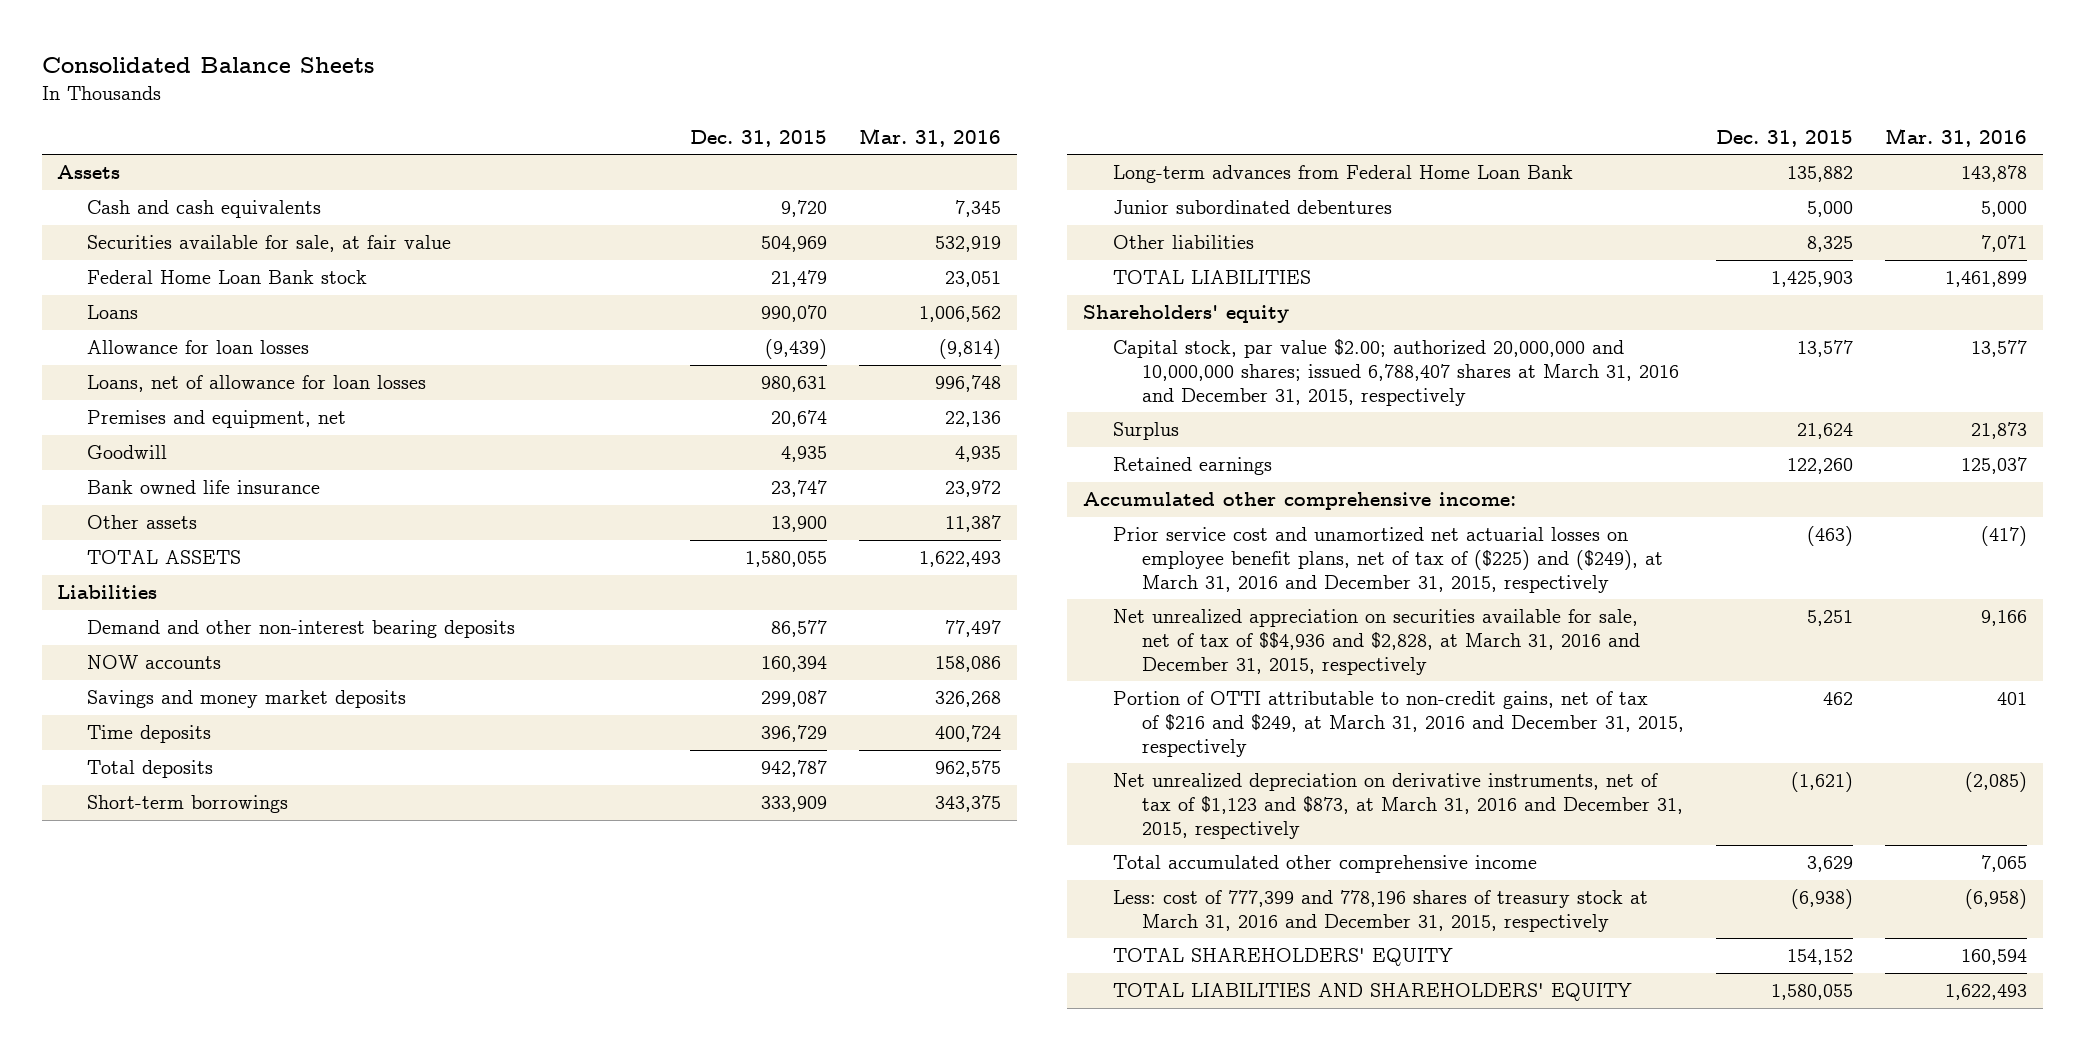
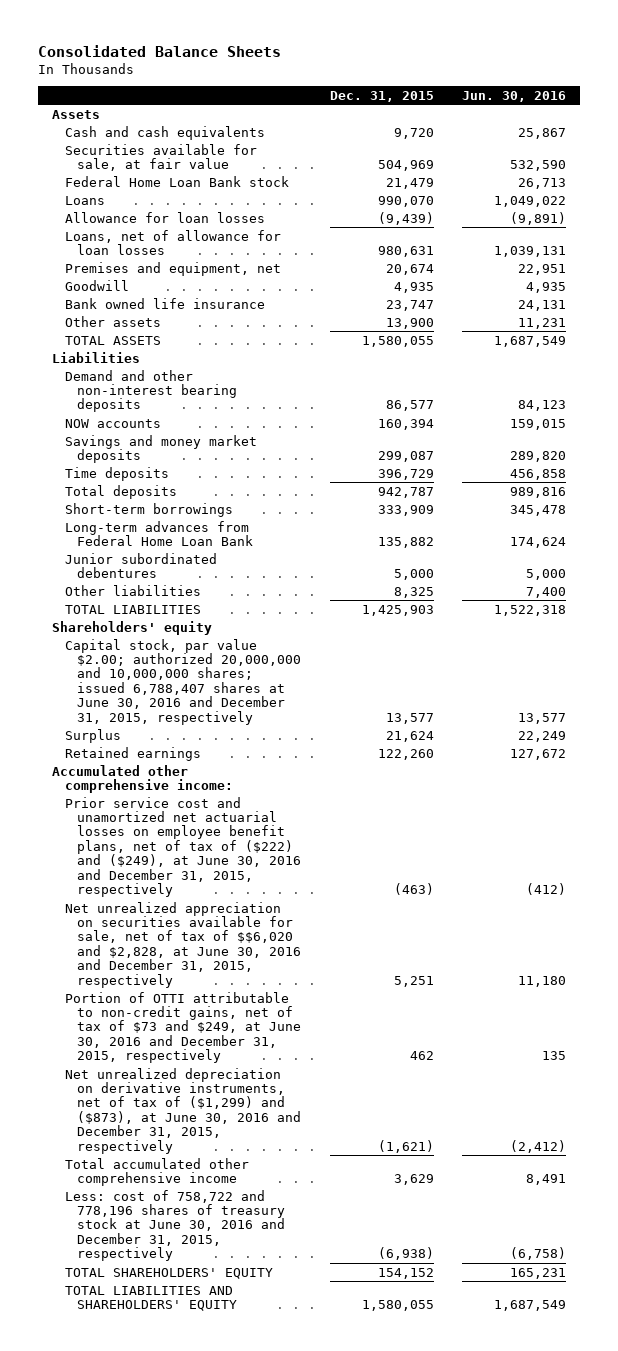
- | Dec. 31, 2015 | Mar. 31, 2016
+ | Dec. 31, 2015 | Jun. 30, 2016
- Capital stock, par value $2.00; authorized 20,000,000 and 10,000,000 shares; issued 6,788,407 shares at March 31, 2016 and December 31, 2015, respectively | 13,577 | 13,577
+ Capital stock, par value $2.00; authorized 20,000,000 and 10,000,000 shares; issued 6,788,407 shares at June 30, 2016 and December 31, 2015, respectively | 13,577 | 13,577
- Prior service cost and unamortized net actuarial losses on employee benefit plans, net of tax of ($225) and ($249), at March 31, 2016 and December 31, 2015, respectively | (463) | (417)
- Net unrealized appreciation on securities available for sale, net of tax of $$4,936 and $2,828, at March 31, 2016 and December 31, 2015, respectively | 5,251 | 9,166
- Portion of OTTI attributable to non-credit gains, net of tax of $216 and $249, at March 31, 2016 and December 31, 2015, respectively | 462 | 401
- Net unrealized depreciation on derivative instruments, net of tax of $1,123 and $873, at March 31, 2016 and December 31, 2015, respectively | (1,621) | (2,085)
+ Prior service cost and unamortized net actuarial losses on employee benefit plans, net of tax of ($222) and ($249), at June 30, 2016 and December 31, 2015, respectively | (463) | (412)
+ Net unrealized appreciation on securities available for sale, net of tax of $$6,020 and $2,828, at June 30, 2016 and December 31, 2015, respectively | 5,251 | 11,180
+ Portion of OTTI attributable to non-credit gains, net of tax of $73 and $249, at June 30, 2016 and December 31, 2015, respectively | 462 | 135
+ Net unrealized depreciation on derivative instruments, net of tax of ($1,299) and ($873), at June 30, 2016 and December 31, 2015, respectively | (1,621) | (2,412)
- Less: cost of 777,399 and 778,196 shares of treasury stock at March 31, 2016 and December 31, 2015, respectively | (6,938) | (6,958)
+ Less: cost of 758,722 and 778,196 shares of treasury stock at June 30, 2016 and December 31, 2015, respectively | (6,938) | (6,758)

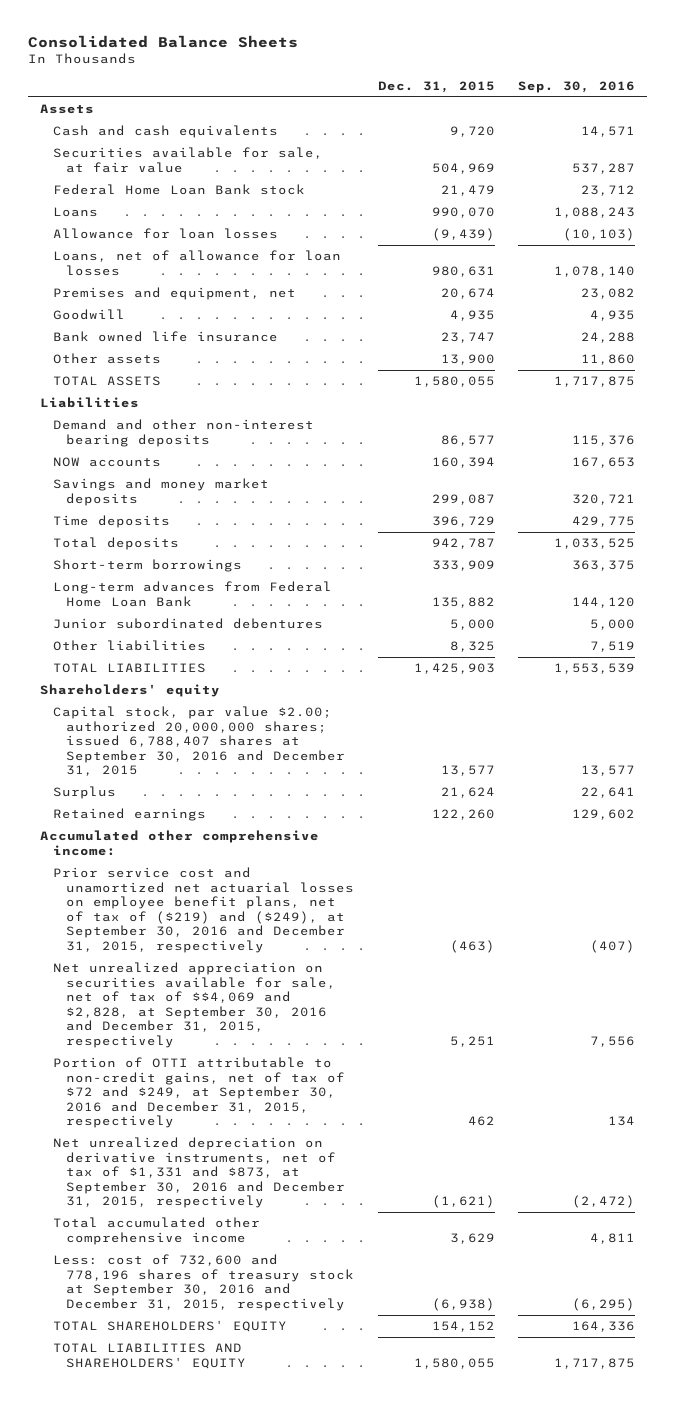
- | Dec. 31, 2015 | Jun. 30, 2016
+ | Dec. 31, 2015 | Sep. 30, 2016
- Capital stock, par value $2.00; authorized 20,000,000 and 10,000,000 shares; issued 6,788,407 shares at June 30, 2016 and December 31, 2015, respectively | 13,577 | 13,577
+ Capital stock, par value $2.00; authorized 20,000,000 shares; issued 6,788,407 shares at September 30, 2016 and December 31, 2015 | 13,577 | 13,577
- Prior service cost and unamortized net actuarial losses on employee benefit plans, net of tax of ($222) and ($249), at June 30, 2016 and December 31, 2015, respectively | (463) | (412)
- Net unrealized appreciation on securities available for sale, net of tax of $$6,020 and $2,828, at June 30, 2016 and December 31, 2015, respectively | 5,251 | 11,180
- Portion of OTTI attributable to non-credit gains, net of tax of $73 and $249, at June 30, 2016 and December 31, 2015, respectively | 462 | 135
- Net unrealized depreciation on derivative instruments, net of tax of ($1,299) and ($873), at June 30, 2016 and December 31, 2015, respectively | (1,621) | (2,412)
+ Prior service cost and unamortized net actuarial losses on employee benefit plans, net of tax of ($219) and ($249), at September 30, 2016 and December 31, 2015, respectively | (463) | (407)
+ Net unrealized appreciation on securities available for sale, net of tax of $$4,069 and $2,828, at September 30, 2016 and December 31, 2015, respectively | 5,251 | 7,556
+ Portion of OTTI attributable to non-credit gains, net of tax of $72 and $249, at September 30, 2016 and December 31, 2015, respectively | 462 | 134
+ Net unrealized depreciation on derivative instruments, net of tax of $1,331 and $873, at September 30, 2016 and December 31, 2015, respectively | (1,621) | (2,472)
- Less: cost of 758,722 and 778,196 shares of treasury stock at June 30, 2016 and December 31, 2015, respectively | (6,938) | (6,758)
+ Less: cost of 732,600 and 778,196 shares of treasury stock at September 30, 2016 and December 31, 2015, respectively | (6,938) | (6,295)

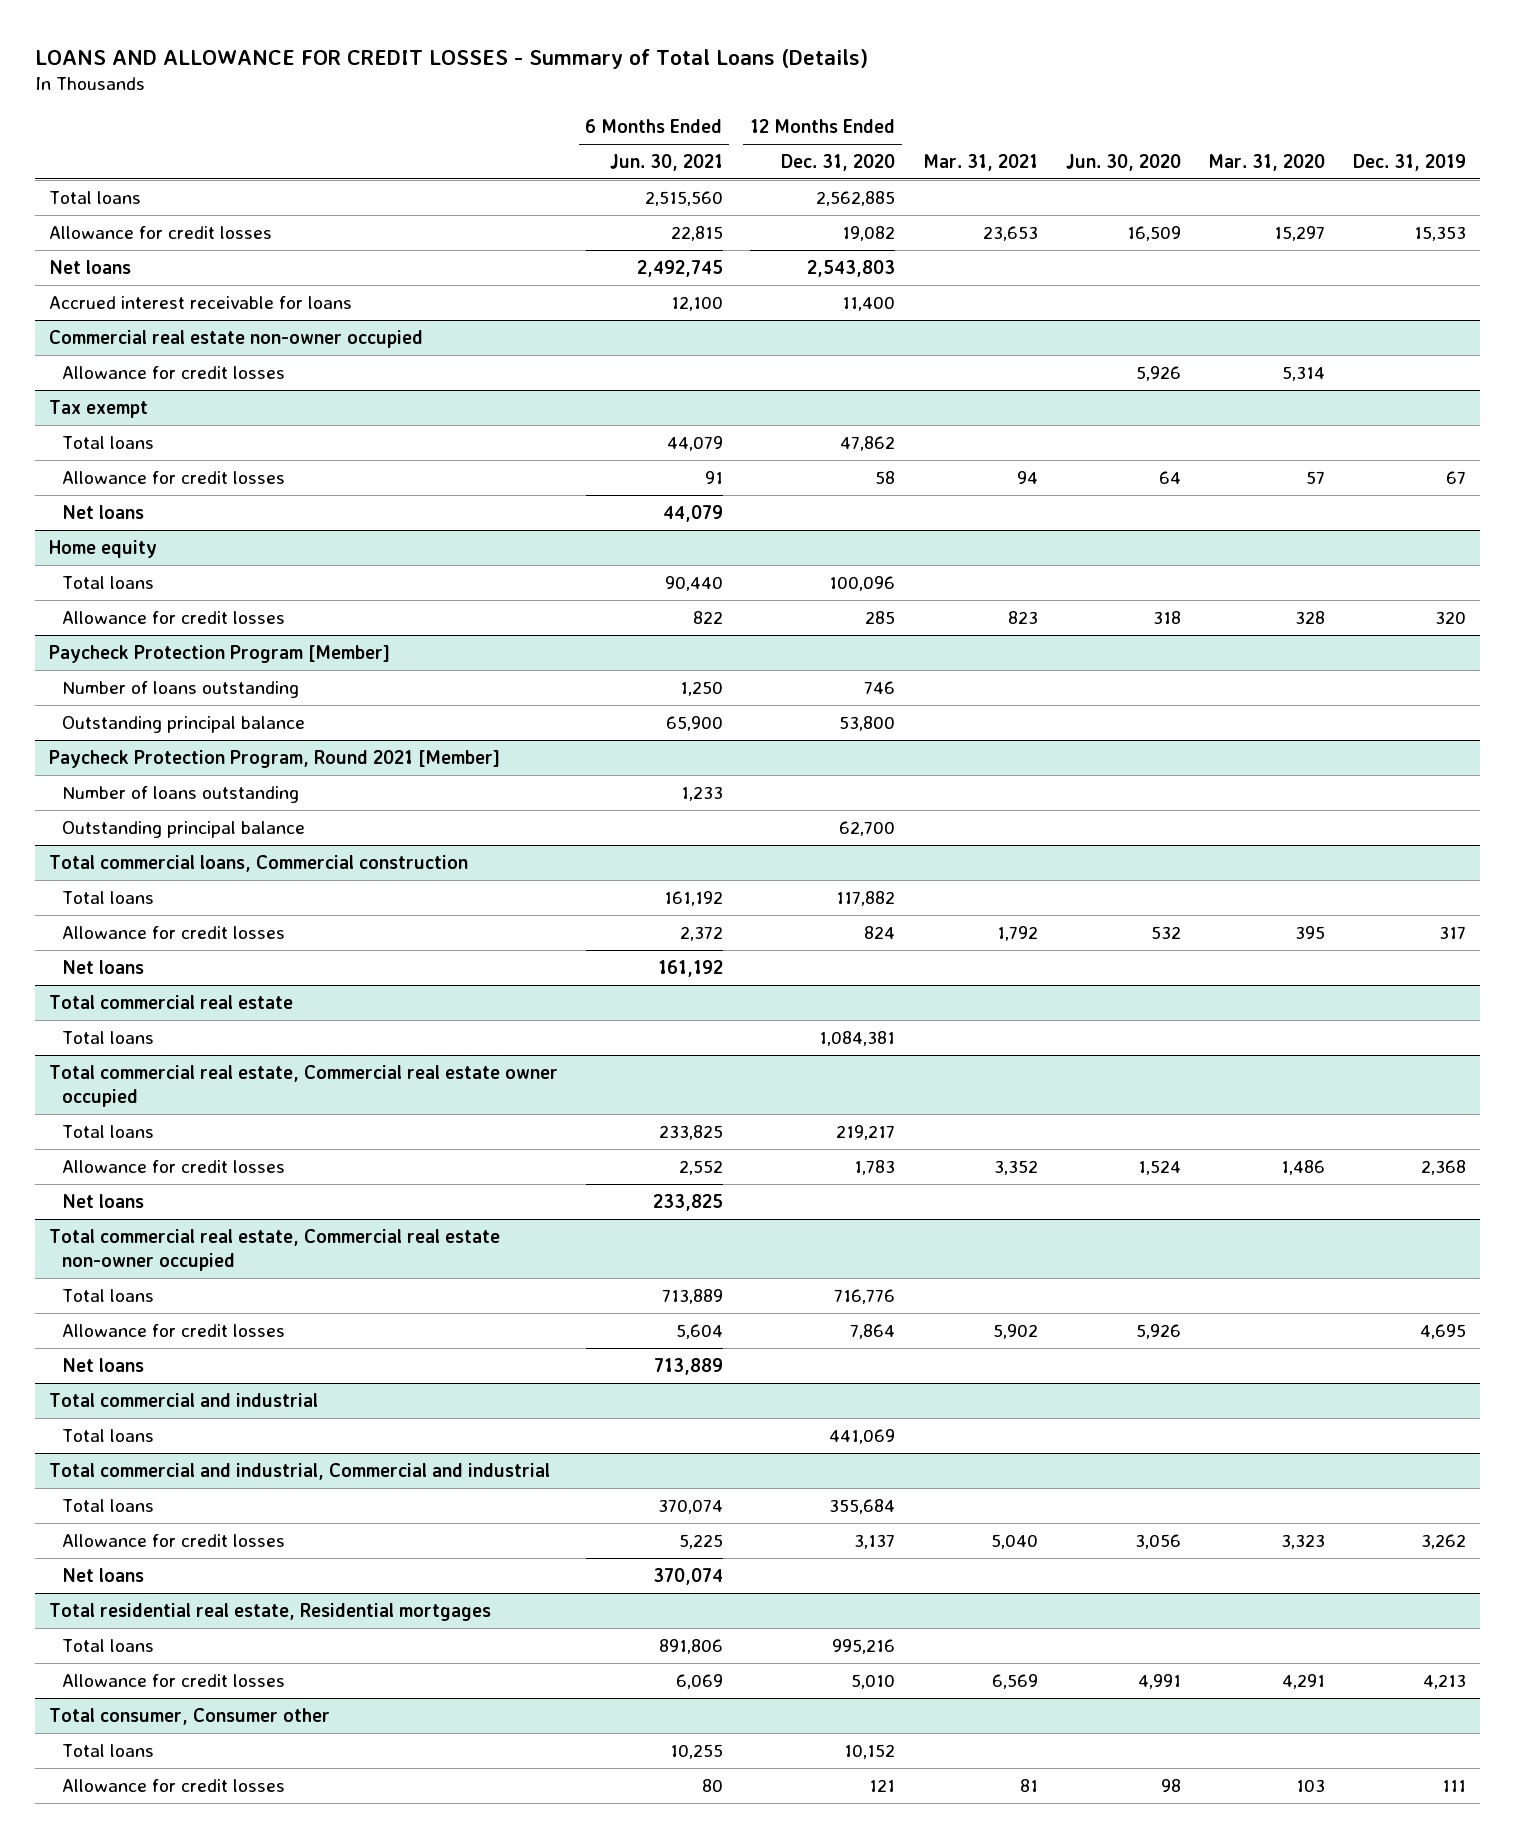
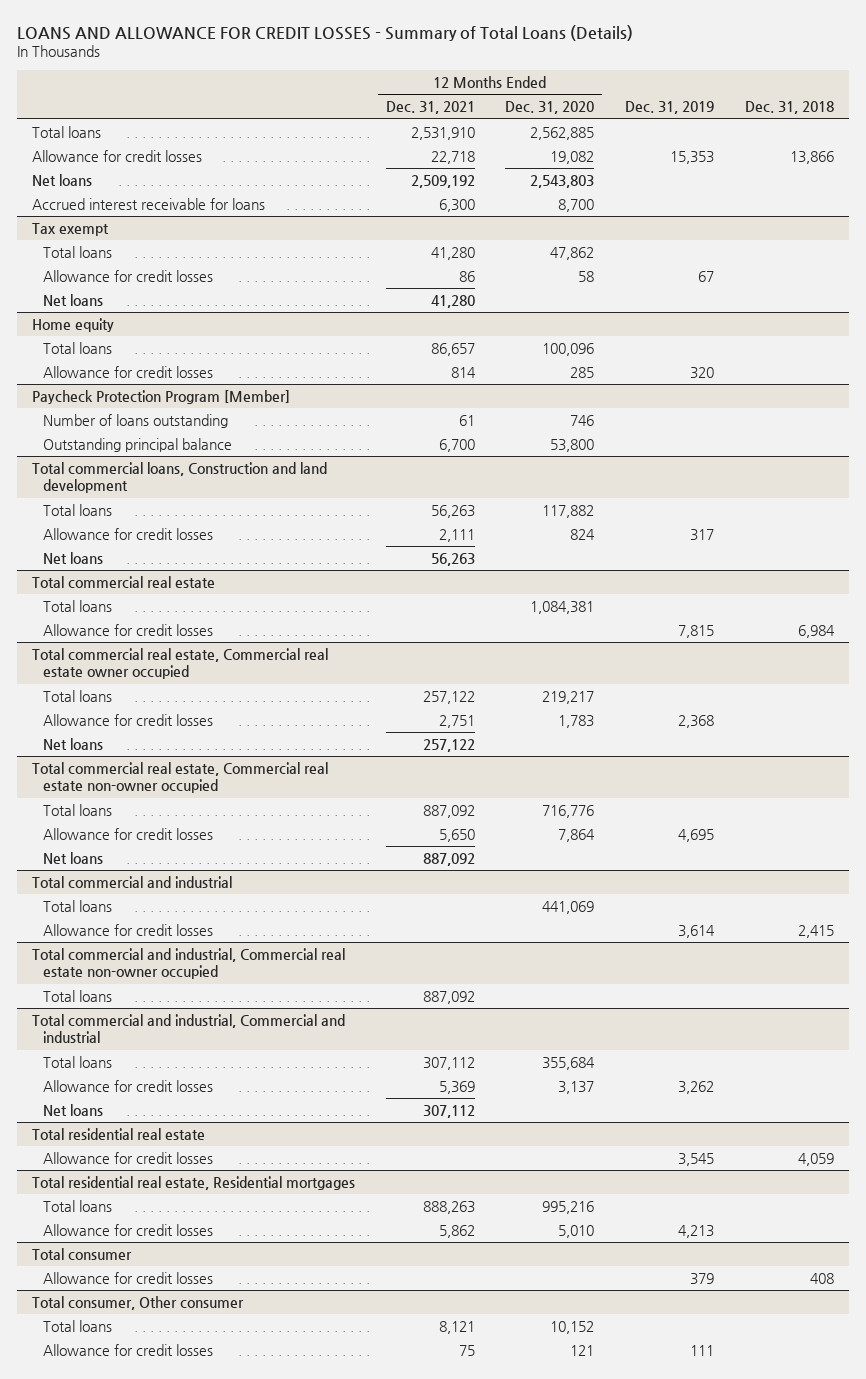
- | 6 Months Ended Jun. 30, 2021 | 12 Months Ended Dec. 31, 2020 | Mar. 31, 2021 | Jun. 30, 2020 | Mar. 31, 2020 | Dec. 31, 2019
+ | 12 Months Ended Dec. 31, 2021 | 12 Months Ended Dec. 31, 2020 | Dec. 31, 2019 | Dec. 31, 2018
- Accrued interest receivable for loans | 12,100 | 11,400 | | | |
- Commercial real estate non-owner occupied
- Allowance for credit losses | | | | 5,926 | 5,314 |
+ Accrued interest receivable for loans | 6,300 | 8,700 | |
- Paycheck Protection Program, Round 2021 [Member]
- Number of loans outstanding | 1,233 | | | | |
- Outstanding principal balance | | 62,700 | | | |
- Total commercial loans, Commercial construction
+ Total commercial loans, Construction and land development
@ Total commercial real estate
+ Allowance for credit losses | | | 7,815 | 6,984
@ Total commercial and industrial
+ Allowance for credit losses | | | 3,614 | 2,415
+ Total commercial and industrial, Commercial real estate non-owner occupied
+ Total loans | 887,092 | | |
+ Total residential real estate
+ Allowance for credit losses | | | 3,545 | 4,059
- Total consumer, Consumer other
+ Total consumer
+ Allowance for credit losses | | | 379 | 408
+ Total consumer, Other consumer

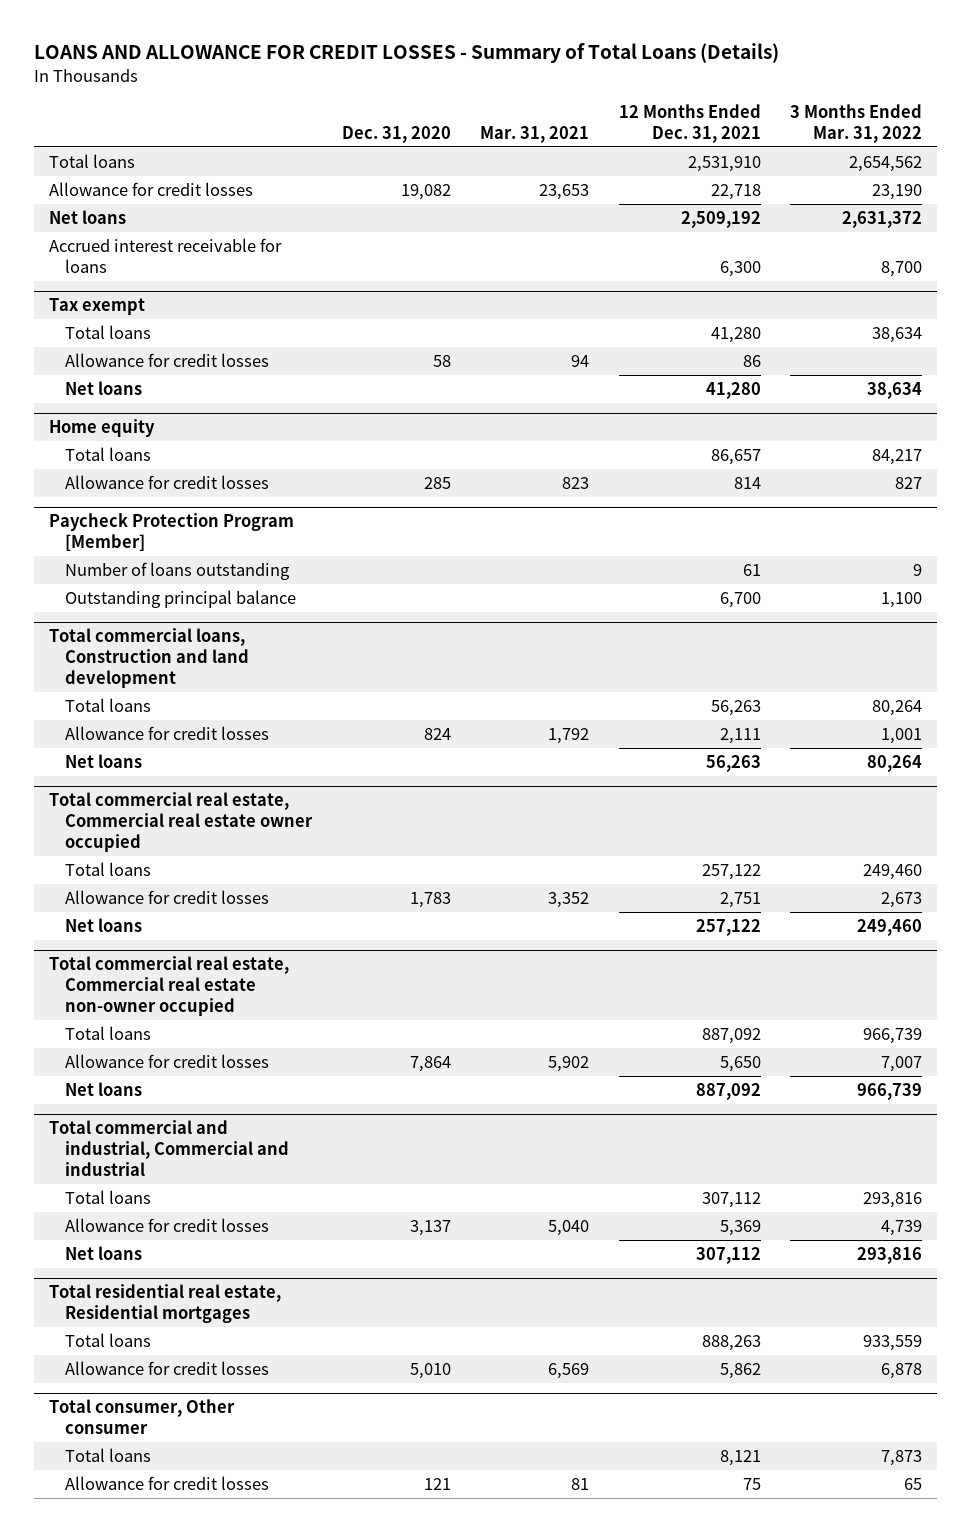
- | 12 Months Ended Dec. 31, 2021 | 12 Months Ended Dec. 31, 2020 | Dec. 31, 2019 | Dec. 31, 2018
+ | Dec. 31, 2020 | Mar. 31, 2021 | 12 Months Ended Dec. 31, 2021 | 3 Months Ended Mar. 31, 2022
- Total commercial real estate
- Total loans | | 1,084,381 | |
- Allowance for credit losses | | | 7,815 | 6,984
- Total commercial and industrial
- Total loans | | 441,069 | |
- Allowance for credit losses | | | 3,614 | 2,415
- Total commercial and industrial, Commercial real estate non-owner occupied
- Total loans | 887,092 | | |
- Total residential real estate
- Allowance for credit losses | | | 3,545 | 4,059
- Total consumer
- Allowance for credit losses | | | 379 | 408

